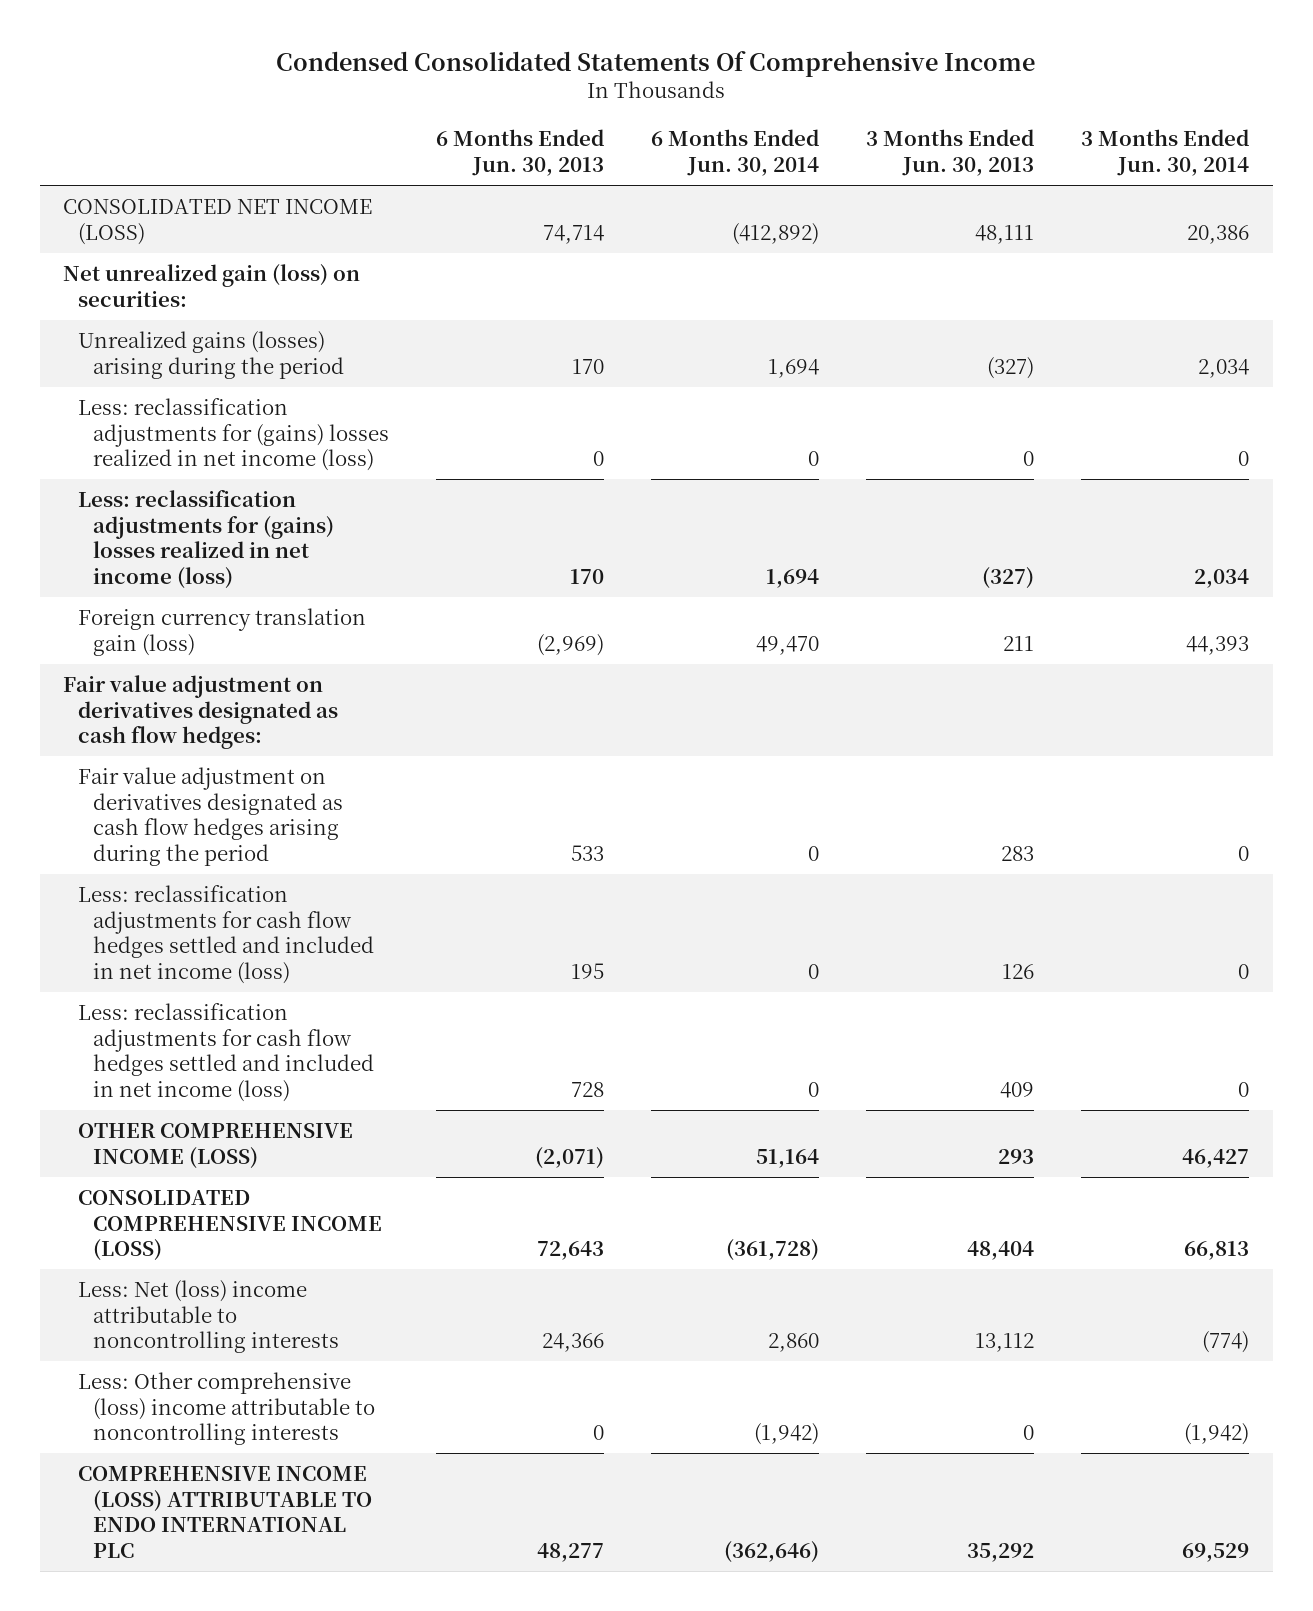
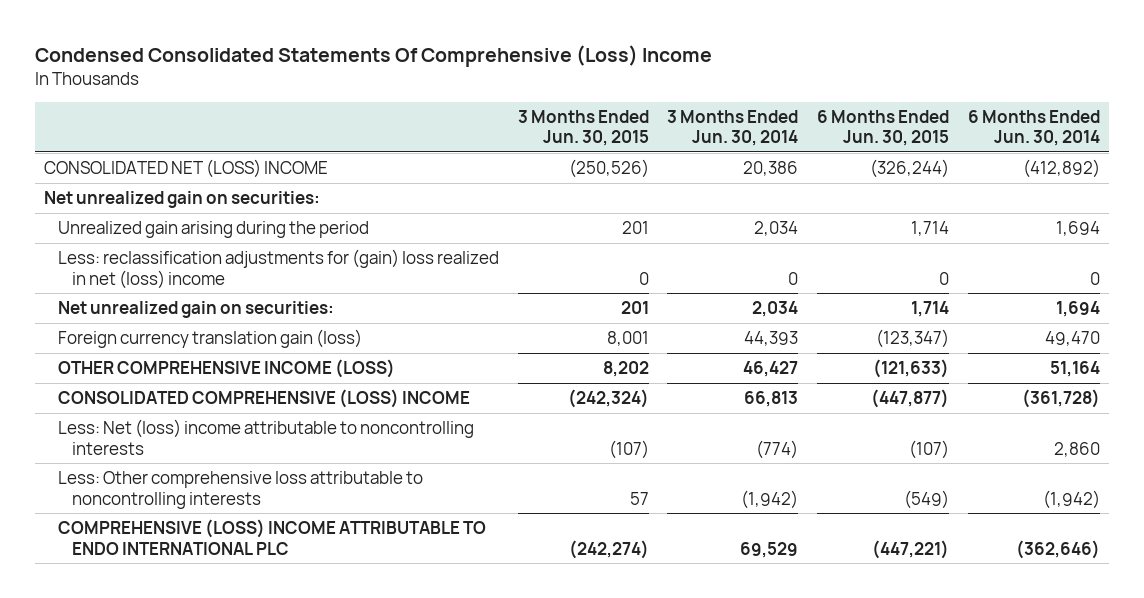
- Condensed Consolidated Statements Of Comprehensive Income
+ Condensed Consolidated Statements Of Comprehensive (Loss) Income
- | 6 Months Ended Jun. 30, 2013 | 6 Months Ended Jun. 30, 2014 | 3 Months Ended Jun. 30, 2013 | 3 Months Ended Jun. 30, 2014
+ | 3 Months Ended Jun. 30, 2015 | 3 Months Ended Jun. 30, 2014 | 6 Months Ended Jun. 30, 2015 | 6 Months Ended Jun. 30, 2014
- CONSOLIDATED NET INCOME (LOSS) | 74,714 | (412,892) | 48,111 | 20,386
- Net unrealized gain (loss) on securities:
- Unrealized gains (losses) arising during the period | 170 | 1,694 | (327) | 2,034
- Less: reclassification adjustments for (gains) losses realized in net income (loss) | 0 | 0 | 0 | 0
- Less: reclassification adjustments for (gains) losses realized in net income (loss) | 170 | 1,694 | (327) | 2,034
+ CONSOLIDATED NET (LOSS) INCOME | (250,526) | 20,386 | (326,244) | (412,892)
+ Net unrealized gain on securities:
+ Unrealized gain arising during the period | 201 | 2,034 | 1,714 | 1,694
+ Less: reclassification adjustments for (gain) loss realized in net (loss) income | 0 | 0 | 0 | 0
+ Net unrealized gain on securities: | 201 | 2,034 | 1,714 | 1,694
- Fair value adjustment on derivatives designated as cash flow hedges:
- Fair value adjustment on derivatives designated as cash flow hedges arising during the period | 533 | 0 | 283 | 0
- Less: reclassification adjustments for cash flow hedges settled and included in net income (loss) | 195 | 0 | 126 | 0
- Less: reclassification adjustments for cash flow hedges settled and included in net income (loss) | 728 | 0 | 409 | 0
- CONSOLIDATED COMPREHENSIVE INCOME (LOSS) | 72,643 | (361,728) | 48,404 | 66,813
+ CONSOLIDATED COMPREHENSIVE (LOSS) INCOME | (242,324) | 66,813 | (447,877) | (361,728)
- Less: Other comprehensive (loss) income attributable to noncontrolling interests | 0 | (1,942) | 0 | (1,942)
- COMPREHENSIVE INCOME (LOSS) ATTRIBUTABLE TO ENDO INTERNATIONAL PLC | 48,277 | (362,646) | 35,292 | 69,529
+ Less: Other comprehensive loss attributable to noncontrolling interests | 57 | (1,942) | (549) | (1,942)
+ COMPREHENSIVE (LOSS) INCOME ATTRIBUTABLE TO ENDO INTERNATIONAL PLC | (242,274) | 69,529 | (447,221) | (362,646)

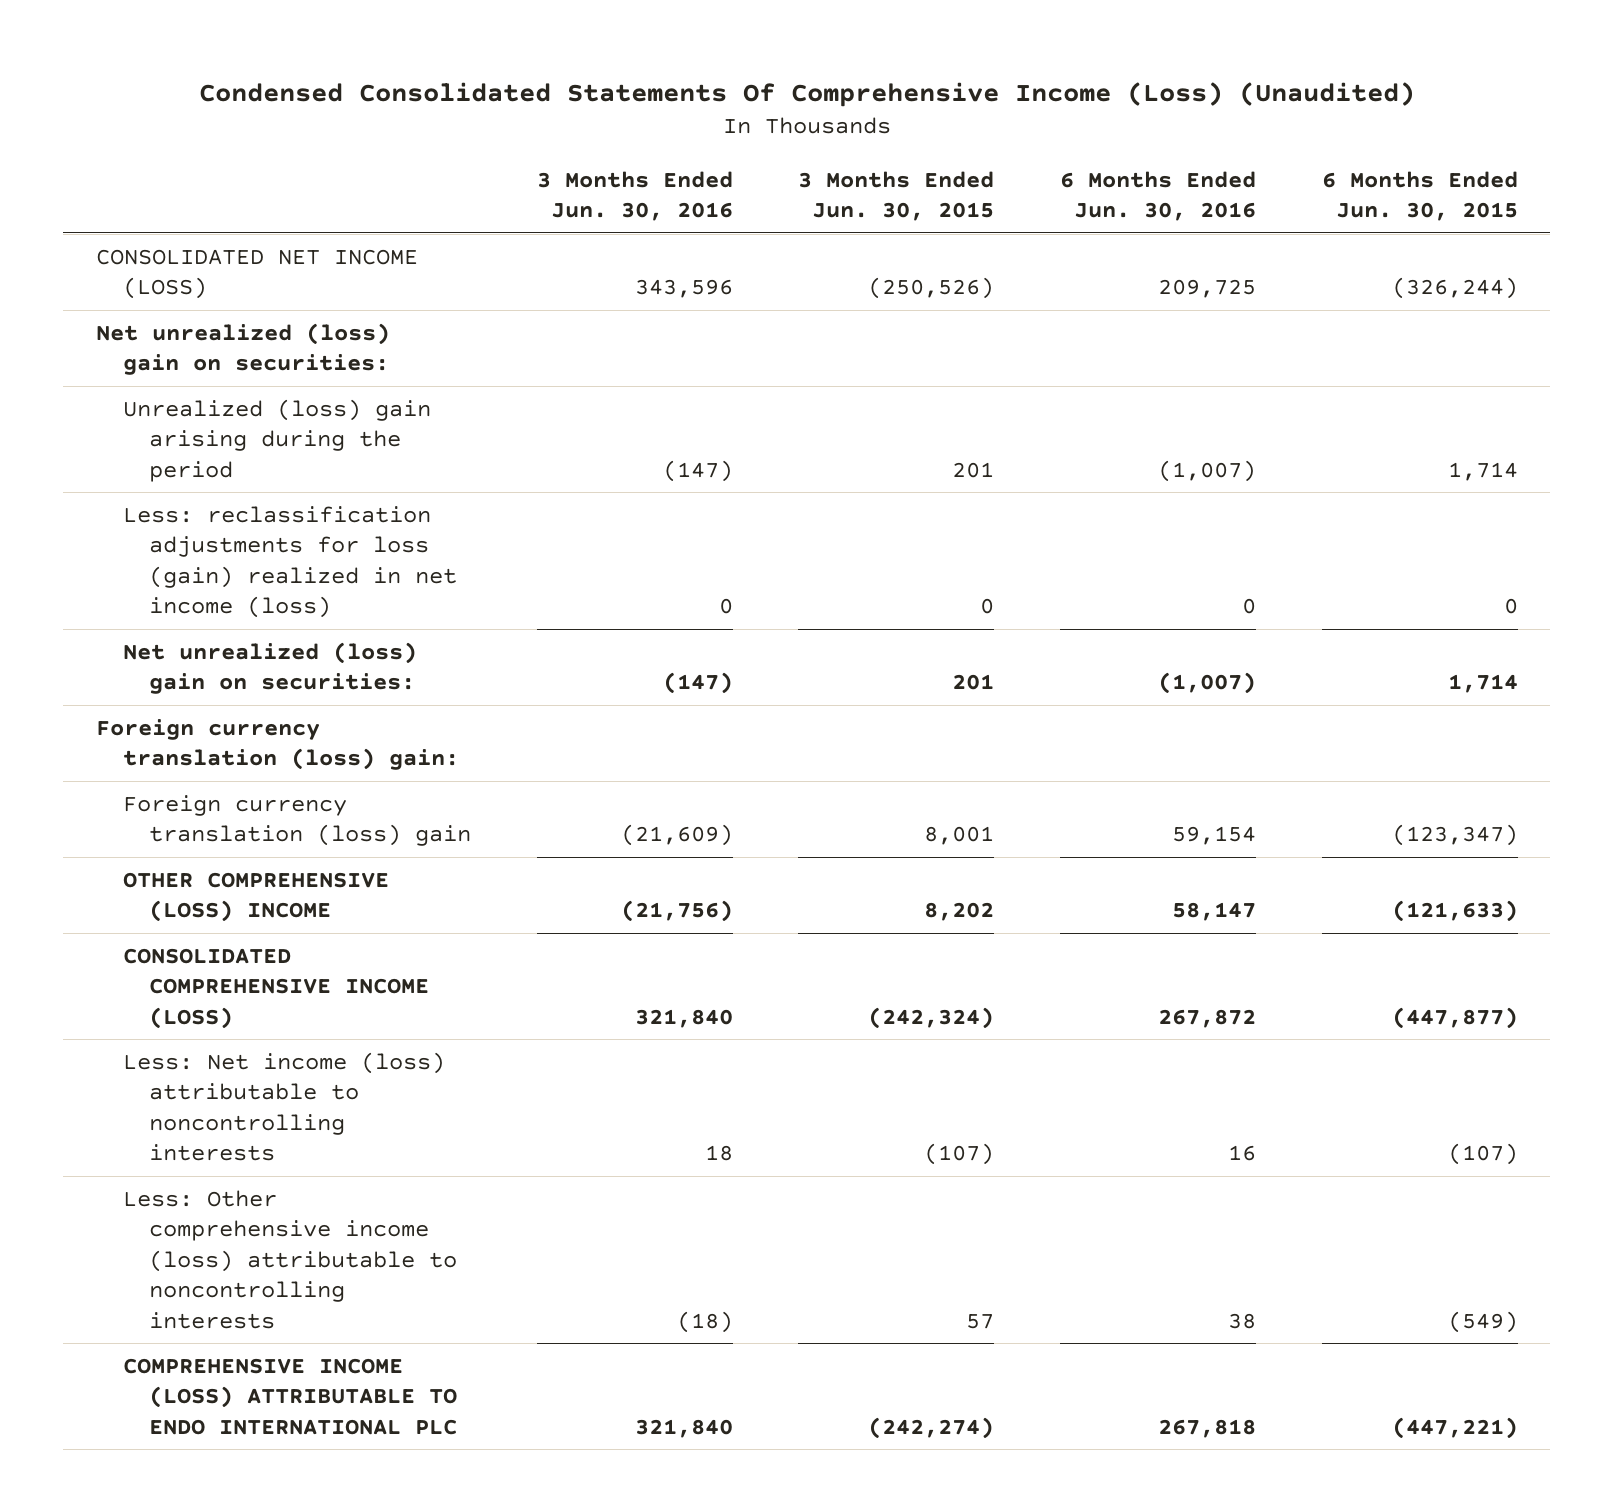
- Condensed Consolidated Statements Of Comprehensive (Loss) Income
+ Condensed Consolidated Statements Of Comprehensive Income (Loss) (Unaudited)
- | 3 Months Ended Jun. 30, 2015 | 3 Months Ended Jun. 30, 2014 | 6 Months Ended Jun. 30, 2015 | 6 Months Ended Jun. 30, 2014
+ | 3 Months Ended Jun. 30, 2016 | 3 Months Ended Jun. 30, 2015 | 6 Months Ended Jun. 30, 2016 | 6 Months Ended Jun. 30, 2015
- CONSOLIDATED NET (LOSS) INCOME | (250,526) | 20,386 | (326,244) | (412,892)
- Net unrealized gain on securities:
- Unrealized gain arising during the period | 201 | 2,034 | 1,714 | 1,694
- Less: reclassification adjustments for (gain) loss realized in net (loss) income | 0 | 0 | 0 | 0
- Net unrealized gain on securities: | 201 | 2,034 | 1,714 | 1,694
- Foreign currency translation gain (loss) | 8,001 | 44,393 | (123,347) | 49,470
- OTHER COMPREHENSIVE INCOME (LOSS) | 8,202 | 46,427 | (121,633) | 51,164
- CONSOLIDATED COMPREHENSIVE (LOSS) INCOME | (242,324) | 66,813 | (447,877) | (361,728)
- Less: Net (loss) income attributable to noncontrolling interests | (107) | (774) | (107) | 2,860
- Less: Other comprehensive loss attributable to noncontrolling interests | 57 | (1,942) | (549) | (1,942)
- COMPREHENSIVE (LOSS) INCOME ATTRIBUTABLE TO ENDO INTERNATIONAL PLC | (242,274) | 69,529 | (447,221) | (362,646)
+ CONSOLIDATED NET INCOME (LOSS) | 343,596 | (250,526) | 209,725 | (326,244)
+ Net unrealized (loss) gain on securities:
+ Unrealized (loss) gain arising during the period | (147) | 201 | (1,007) | 1,714
+ Less: reclassification adjustments for loss (gain) realized in net income (loss) | 0 | 0 | 0 | 0
+ Net unrealized (loss) gain on securities: | (147) | 201 | (1,007) | 1,714
+ Foreign currency translation (loss) gain:
+ Foreign currency translation (loss) gain | (21,609) | 8,001 | 59,154 | (123,347)
+ OTHER COMPREHENSIVE (LOSS) INCOME | (21,756) | 8,202 | 58,147 | (121,633)
+ CONSOLIDATED COMPREHENSIVE INCOME (LOSS) | 321,840 | (242,324) | 267,872 | (447,877)
+ Less: Net income (loss) attributable to noncontrolling interests | 18 | (107) | 16 | (107)
+ Less: Other comprehensive income (loss) attributable to noncontrolling interests | (18) | 57 | 38 | (549)
+ COMPREHENSIVE INCOME (LOSS) ATTRIBUTABLE TO ENDO INTERNATIONAL PLC | 321,840 | (242,274) | 267,818 | (447,221)

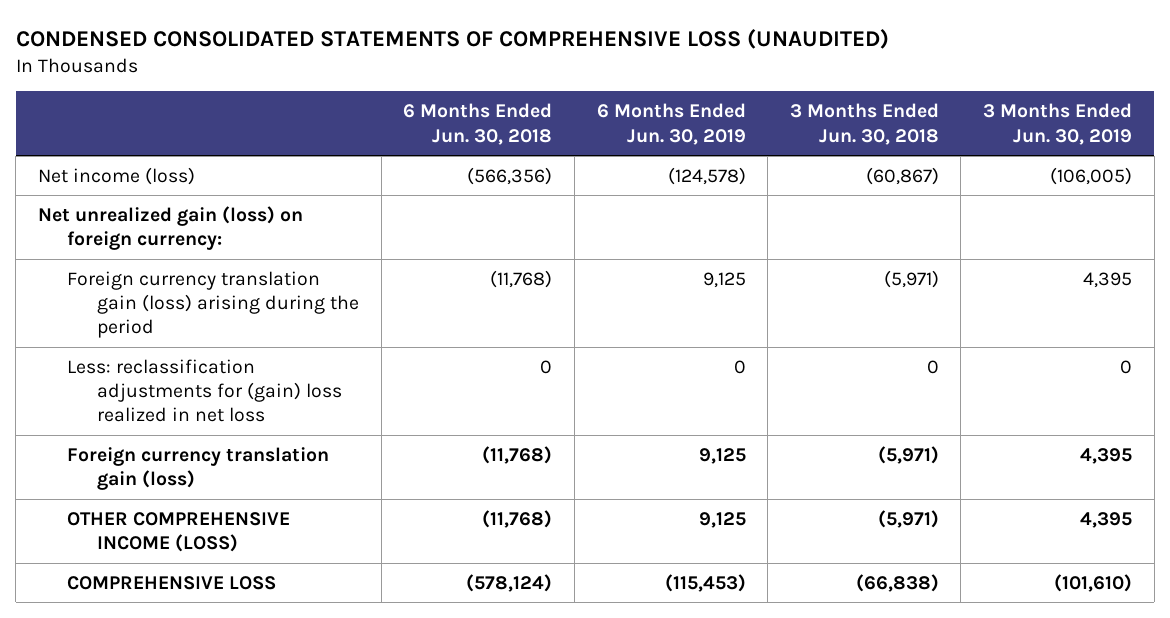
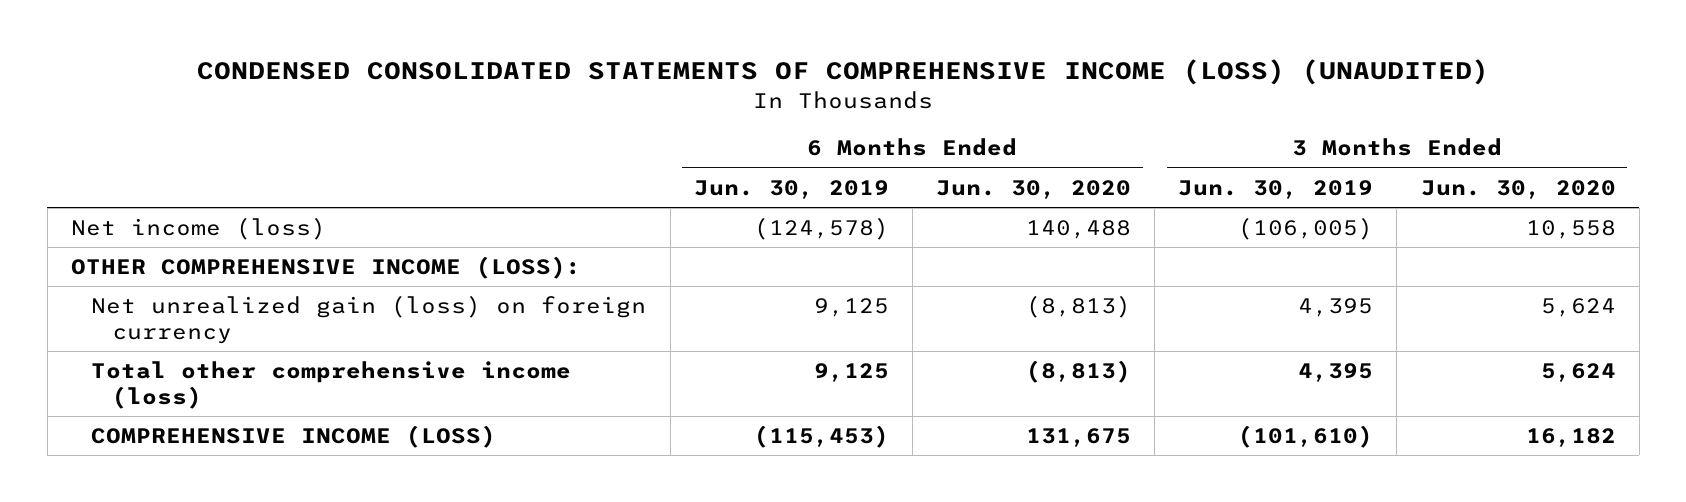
- CONDENSED CONSOLIDATED STATEMENTS OF COMPREHENSIVE LOSS (UNAUDITED)
+ CONDENSED CONSOLIDATED STATEMENTS OF COMPREHENSIVE INCOME (LOSS) (UNAUDITED)
- | 6 Months Ended Jun. 30, 2018 | 6 Months Ended Jun. 30, 2019 | 3 Months Ended Jun. 30, 2018 | 3 Months Ended Jun. 30, 2019
+ | 6 Months Ended Jun. 30, 2019 | 6 Months Ended Jun. 30, 2020 | 3 Months Ended Jun. 30, 2019 | 3 Months Ended Jun. 30, 2020
- Net unrealized gain (loss) on foreign currency:
- Foreign currency translation gain (loss) arising during the period | (11,768) | 9,125 | (5,971) | 4,395
- Less: reclassification adjustments for (gain) loss realized in net loss | 0 | 0 | 0 | 0
- Foreign currency translation gain (loss) | (11,768) | 9,125 | (5,971) | 4,395
- OTHER COMPREHENSIVE INCOME (LOSS) | (11,768) | 9,125 | (5,971) | 4,395
- COMPREHENSIVE LOSS | (578,124) | (115,453) | (66,838) | (101,610)
+ OTHER COMPREHENSIVE INCOME (LOSS):
+ Net unrealized gain (loss) on foreign currency | 9,125 | (8,813) | 4,395 | 5,624
+ Total other comprehensive income (loss) | 9,125 | (8,813) | 4,395 | 5,624
+ COMPREHENSIVE INCOME (LOSS) | (115,453) | 131,675 | (101,610) | 16,182

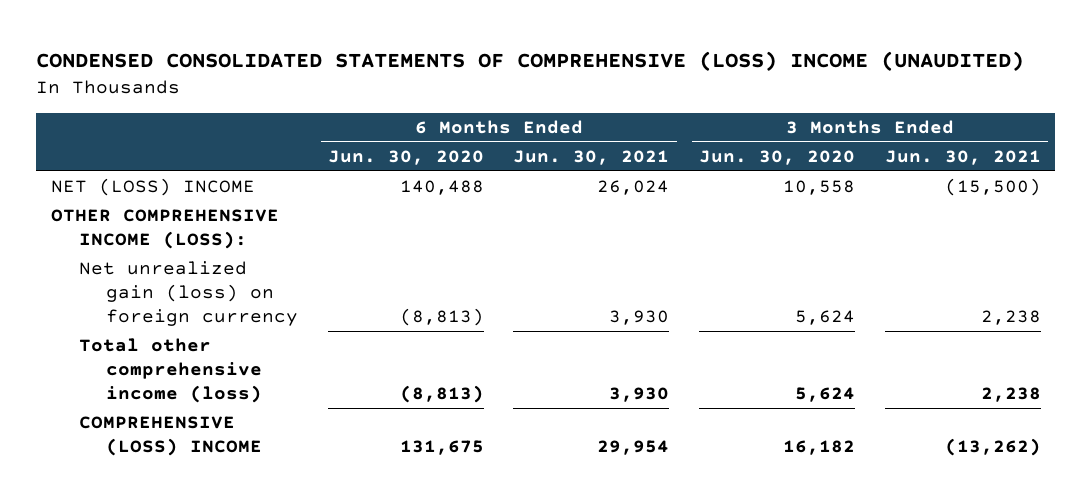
- CONDENSED CONSOLIDATED STATEMENTS OF COMPREHENSIVE INCOME (LOSS) (UNAUDITED)
+ CONDENSED CONSOLIDATED STATEMENTS OF COMPREHENSIVE (LOSS) INCOME (UNAUDITED)
- | 6 Months Ended Jun. 30, 2019 | 6 Months Ended Jun. 30, 2020 | 3 Months Ended Jun. 30, 2019 | 3 Months Ended Jun. 30, 2020
+ | 6 Months Ended Jun. 30, 2020 | 6 Months Ended Jun. 30, 2021 | 3 Months Ended Jun. 30, 2020 | 3 Months Ended Jun. 30, 2021
- Net income (loss) | (124,578) | 140,488 | (106,005) | 10,558
+ NET (LOSS) INCOME | 140,488 | 26,024 | 10,558 | (15,500)
- COMPREHENSIVE INCOME (LOSS) | (115,453) | 131,675 | (101,610) | 16,182
+ COMPREHENSIVE (LOSS) INCOME | 131,675 | 29,954 | 16,182 | (13,262)

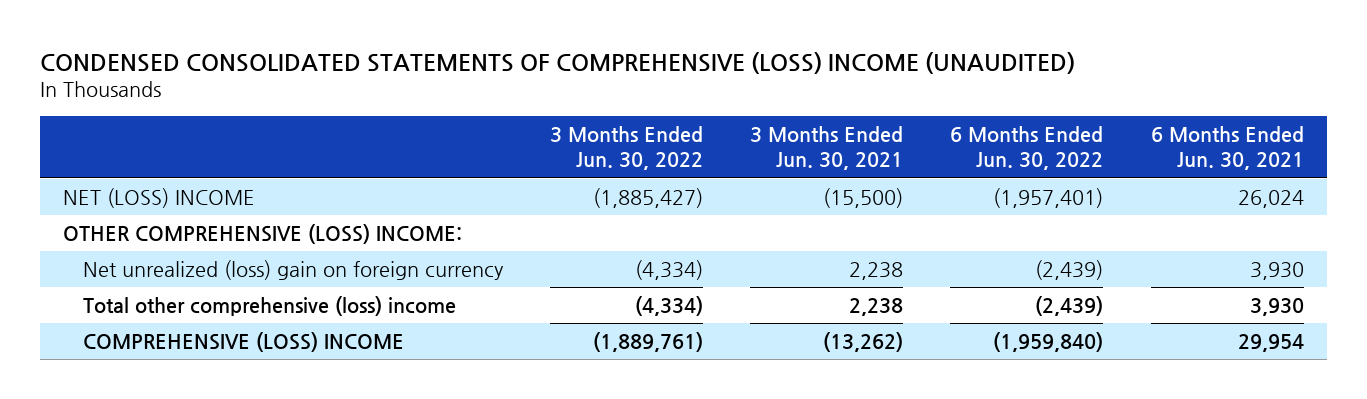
- | 6 Months Ended Jun. 30, 2020 | 6 Months Ended Jun. 30, 2021 | 3 Months Ended Jun. 30, 2020 | 3 Months Ended Jun. 30, 2021
+ | 3 Months Ended Jun. 30, 2022 | 3 Months Ended Jun. 30, 2021 | 6 Months Ended Jun. 30, 2022 | 6 Months Ended Jun. 30, 2021
- OTHER COMPREHENSIVE INCOME (LOSS):
- Net unrealized gain (loss) on foreign currency | (8,813) | 3,930 | 5,624 | 2,238
- Total other comprehensive income (loss) | (8,813) | 3,930 | 5,624 | 2,238
+ OTHER COMPREHENSIVE (LOSS) INCOME:
+ Net unrealized (loss) gain on foreign currency | (4,334) | 2,238 | (2,439) | 3,930
+ Total other comprehensive (loss) income | (4,334) | 2,238 | (2,439) | 3,930

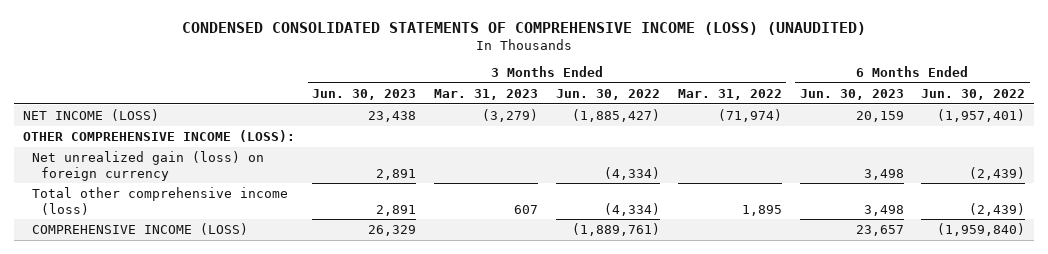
- CONDENSED CONSOLIDATED STATEMENTS OF COMPREHENSIVE (LOSS) INCOME (UNAUDITED)
+ CONDENSED CONSOLIDATED STATEMENTS OF COMPREHENSIVE INCOME (LOSS) (UNAUDITED)
- | 3 Months Ended Jun. 30, 2022 | 3 Months Ended Jun. 30, 2021 | 6 Months Ended Jun. 30, 2022 | 6 Months Ended Jun. 30, 2021
+ | 3 Months Ended Jun. 30, 2023 | 3 Months Ended Mar. 31, 2023 | 3 Months Ended Jun. 30, 2022 | 3 Months Ended Mar. 31, 2022 | 6 Months Ended Jun. 30, 2023 | 6 Months Ended Jun. 30, 2022
- NET (LOSS) INCOME | (1,885,427) | (15,500) | (1,957,401) | 26,024
- OTHER COMPREHENSIVE (LOSS) INCOME:
- Net unrealized (loss) gain on foreign currency | (4,334) | 2,238 | (2,439) | 3,930
- Total other comprehensive (loss) income | (4,334) | 2,238 | (2,439) | 3,930
- COMPREHENSIVE (LOSS) INCOME | (1,889,761) | (13,262) | (1,959,840) | 29,954
+ NET INCOME (LOSS) | 23,438 | (3,279) | (1,885,427) | (71,974) | 20,159 | (1,957,401)
+ OTHER COMPREHENSIVE INCOME (LOSS):
+ Net unrealized gain (loss) on foreign currency | 2,891 | | (4,334) | | 3,498 | (2,439)
+ Total other comprehensive income (loss) | 2,891 | 607 | (4,334) | 1,895 | 3,498 | (2,439)
+ COMPREHENSIVE INCOME (LOSS) | 26,329 | | (1,889,761) | | 23,657 | (1,959,840)

